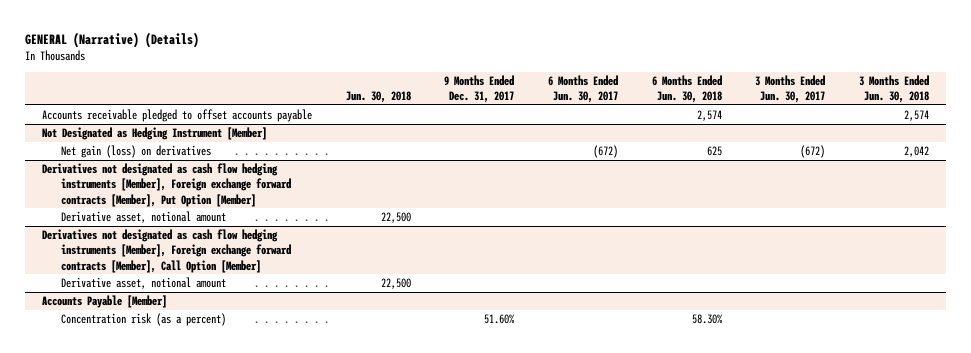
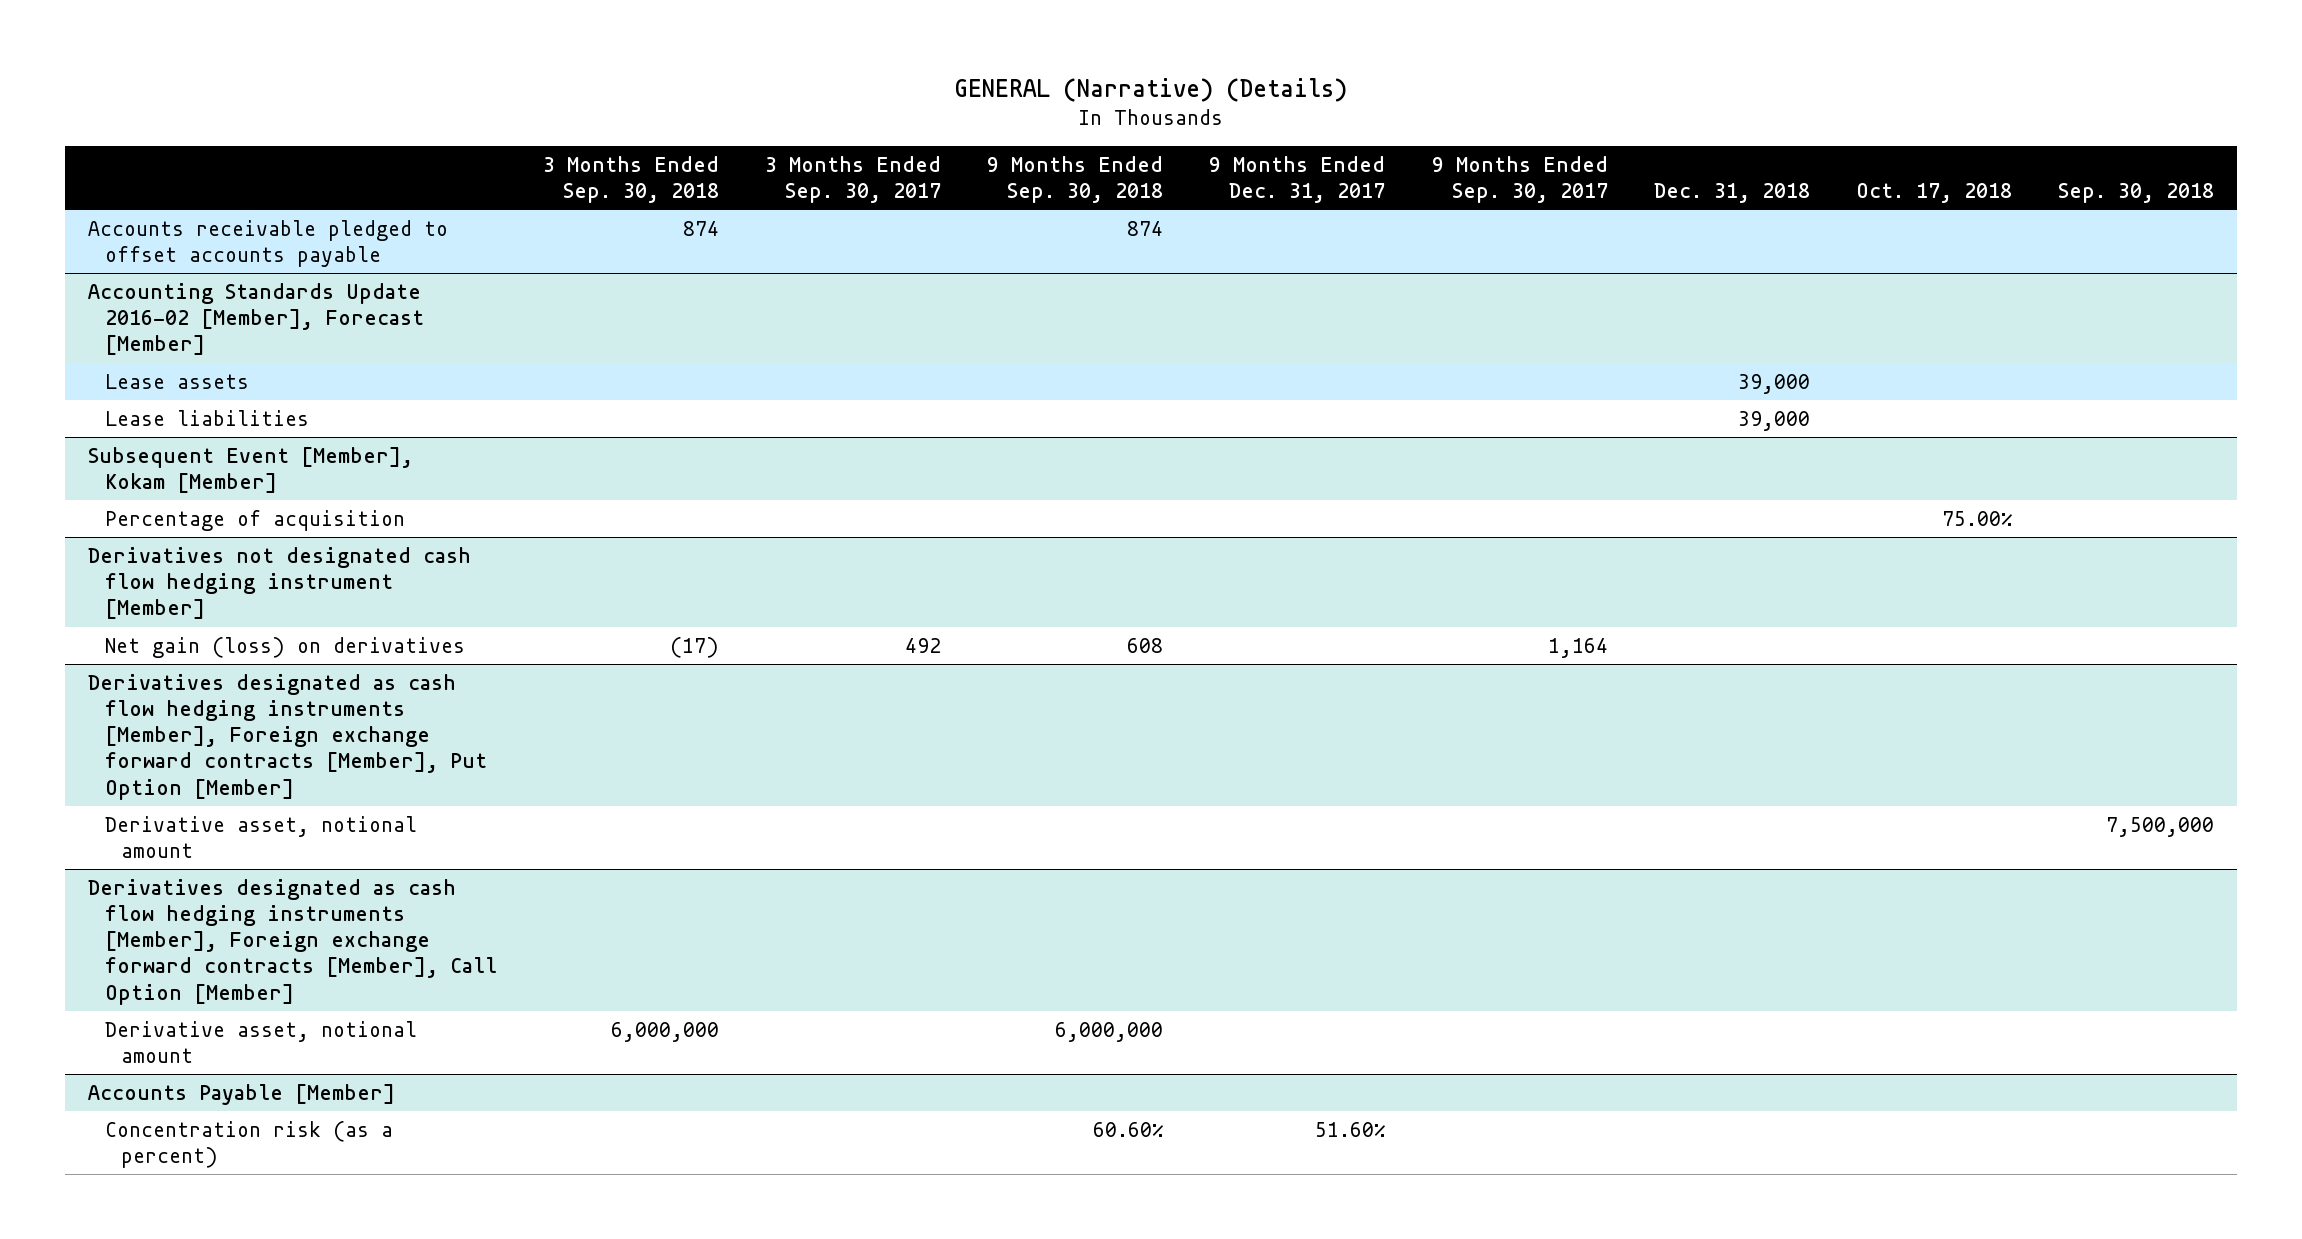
- | Jun. 30, 2018 | 9 Months Ended Dec. 31, 2017 | 6 Months Ended Jun. 30, 2017 | 6 Months Ended Jun. 30, 2018 | 3 Months Ended Jun. 30, 2017 | 3 Months Ended Jun. 30, 2018
+ | 3 Months Ended Sep. 30, 2018 | 3 Months Ended Sep. 30, 2017 | 9 Months Ended Sep. 30, 2018 | 9 Months Ended Dec. 31, 2017 | 9 Months Ended Sep. 30, 2017 | Dec. 31, 2018 | Oct. 17, 2018 | Sep. 30, 2018
- Not Designated as Hedging Instrument [Member]
+ Accounting Standards Update 2016-02 [Member], Forecast [Member]
+ Lease assets | | | | | | 39,000 | |
+ Lease liabilities | | | | | | 39,000 | |
+ Subsequent Event [Member], Kokam [Member]
+ Percentage of acquisition | | | | | | | 75.00% |
+ Derivatives not designated cash flow hedging instrument [Member]
- Derivatives not designated as cash flow hedging instruments [Member], Foreign exchange forward contracts [Member], Put Option [Member]
+ Derivatives designated as cash flow hedging instruments [Member], Foreign exchange forward contracts [Member], Put Option [Member]
- Derivatives not designated as cash flow hedging instruments [Member], Foreign exchange forward contracts [Member], Call Option [Member]
+ Derivatives designated as cash flow hedging instruments [Member], Foreign exchange forward contracts [Member], Call Option [Member]

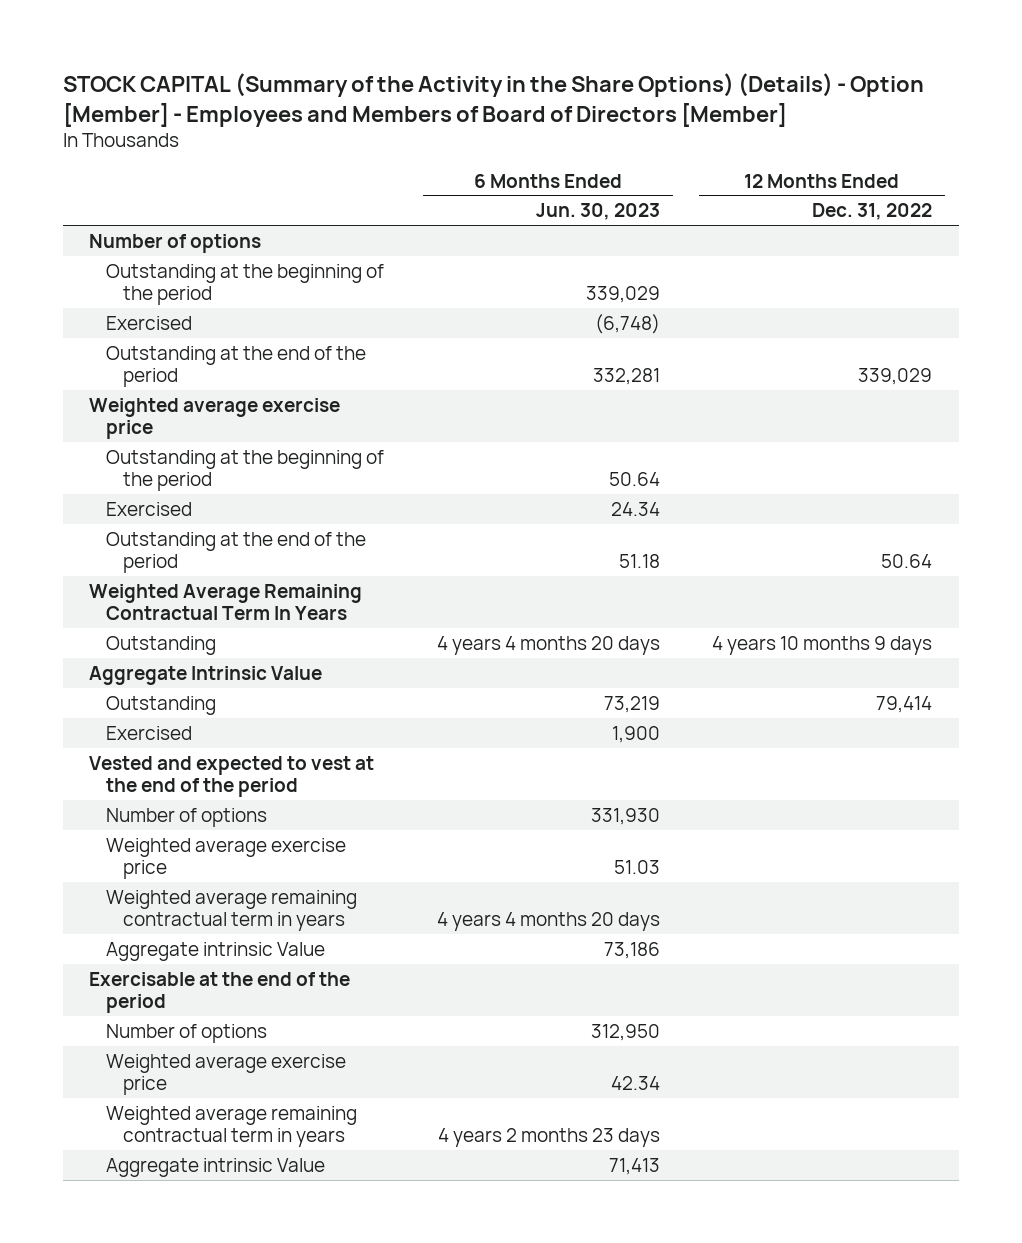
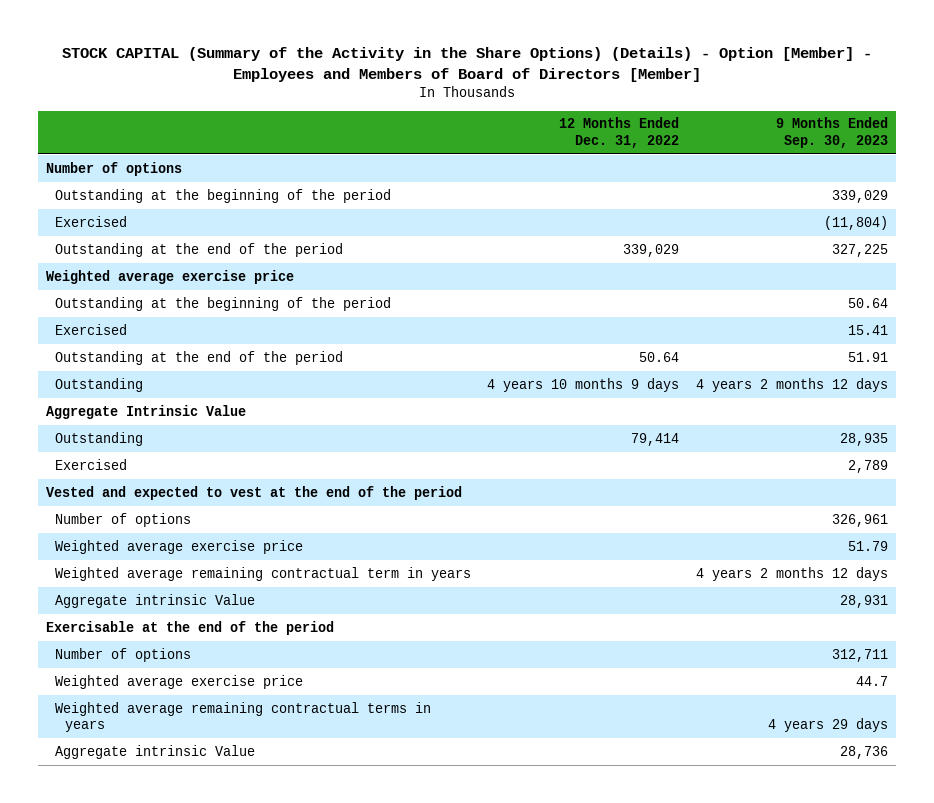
- | 6 Months Ended Jun. 30, 2023 | 12 Months Ended Dec. 31, 2022
+ | 12 Months Ended Dec. 31, 2022 | 9 Months Ended Sep. 30, 2023
- Weighted Average Remaining Contractual Term In Years
- Weighted average remaining contractual term in years | 4 years 2 months 23 days |
+ Weighted average remaining contractual terms in years | | 4 years 29 days

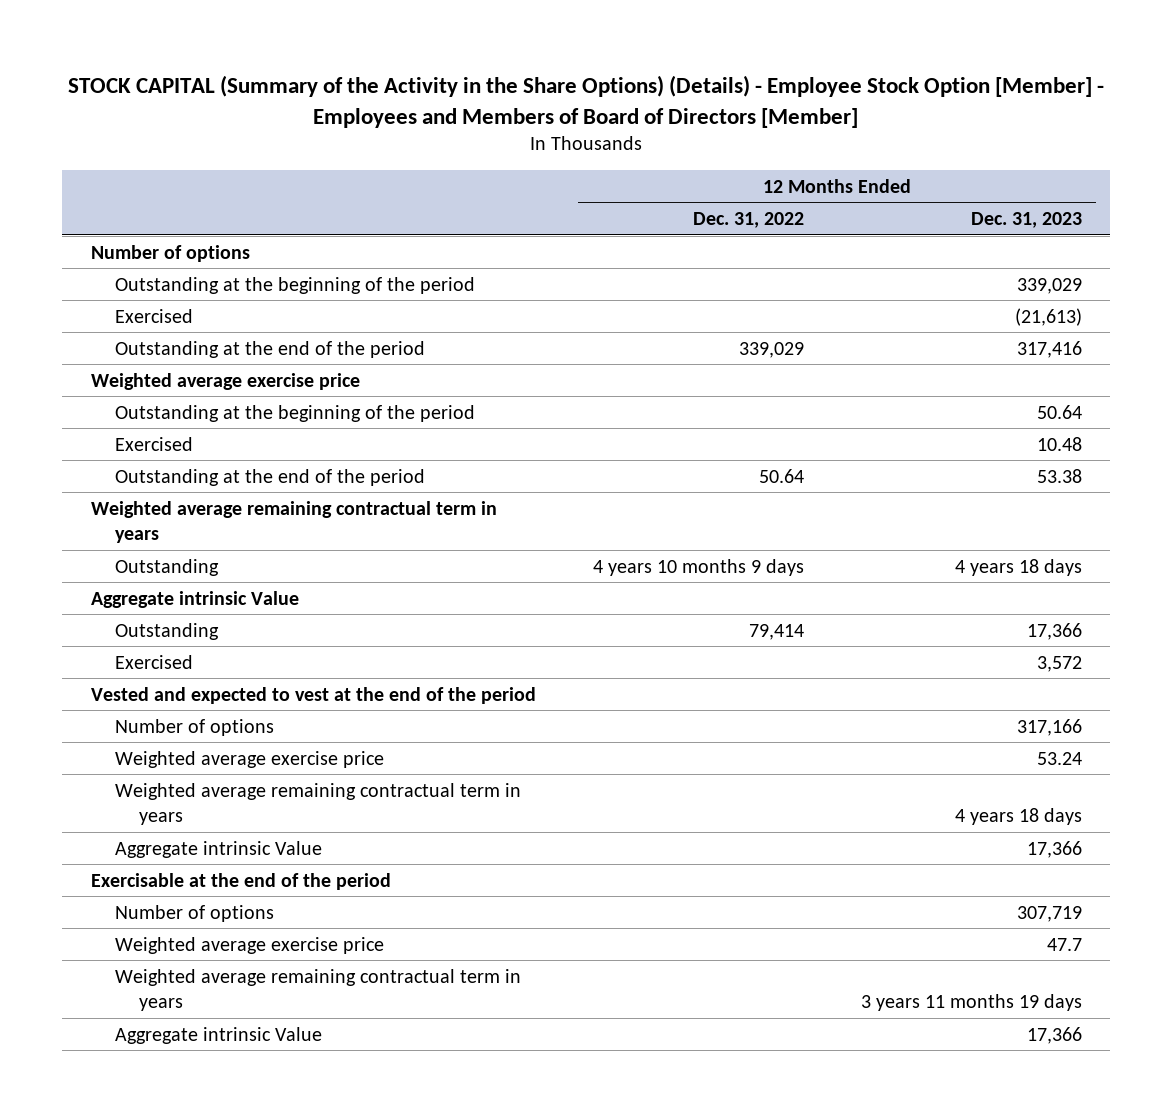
- STOCK CAPITAL (Summary of the Activity in the Share Options) (Details) - Option [Member] - Employees and Members of Board of Directors [Member]
+ STOCK CAPITAL (Summary of the Activity in the Share Options) (Details) - Employee Stock Option [Member] - Employees and Members of Board of Directors [Member]
- | 12 Months Ended Dec. 31, 2022 | 9 Months Ended Sep. 30, 2023
+ | 12 Months Ended Dec. 31, 2022 | 12 Months Ended Dec. 31, 2023
+ Weighted average remaining contractual term in years
- Aggregate Intrinsic Value
+ Aggregate intrinsic Value
- Weighted average remaining contractual terms in years | | 4 years 29 days
+ Weighted average remaining contractual term in years | | 3 years 11 months 19 days

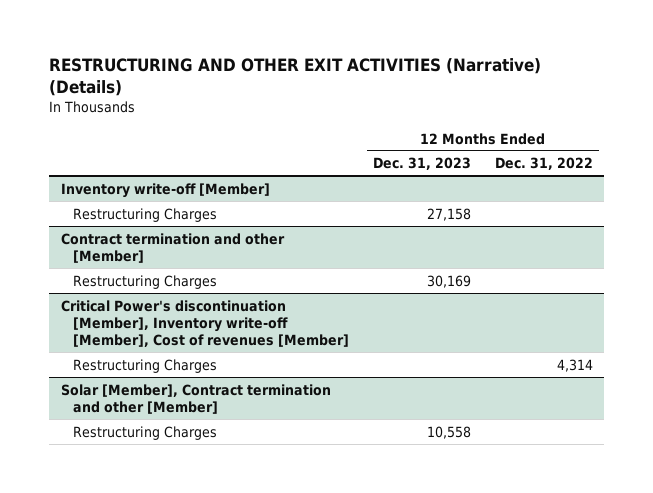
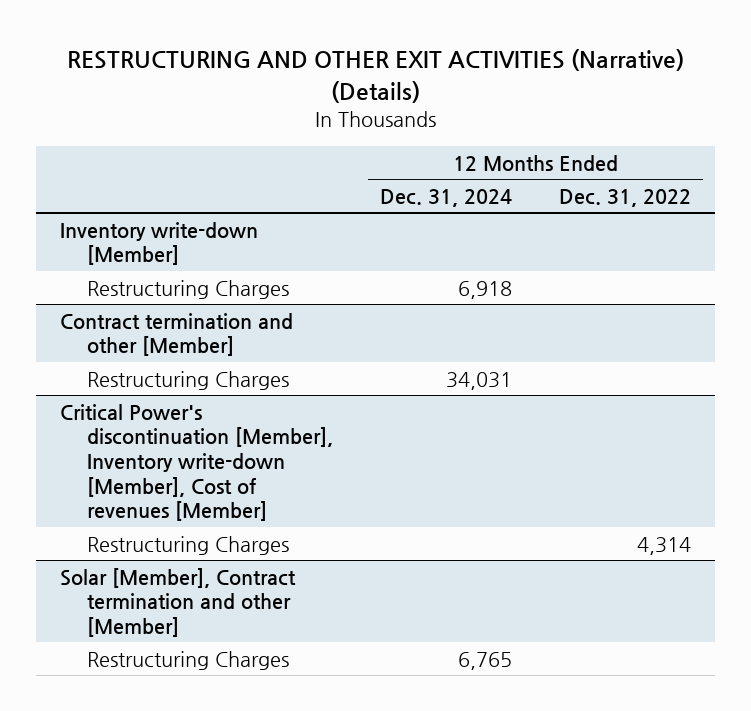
- | 12 Months Ended Dec. 31, 2023 | 12 Months Ended Dec. 31, 2022
+ | 12 Months Ended Dec. 31, 2024 | 12 Months Ended Dec. 31, 2022
- Inventory write-off [Member]
+ Inventory write-down [Member]
- Critical Power's discontinuation [Member], Inventory write-off [Member], Cost of revenues [Member]
+ Critical Power's discontinuation [Member], Inventory write-down [Member], Cost of revenues [Member]

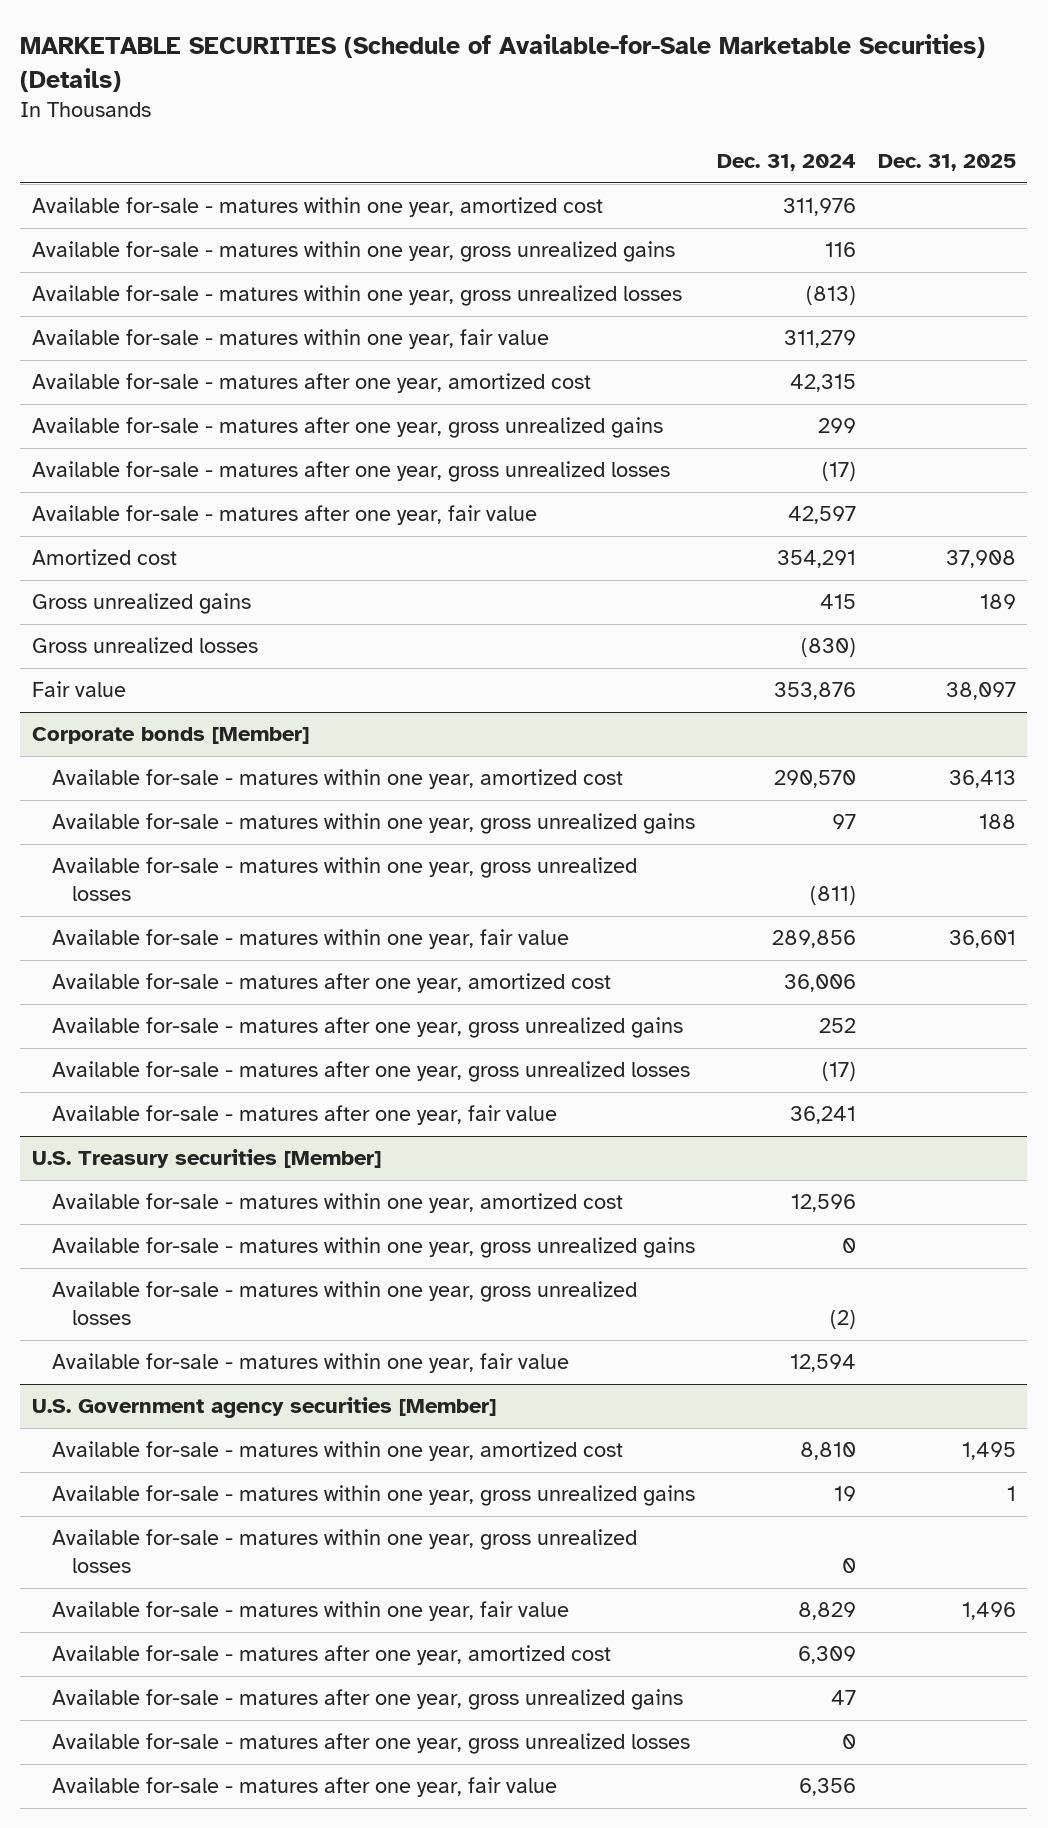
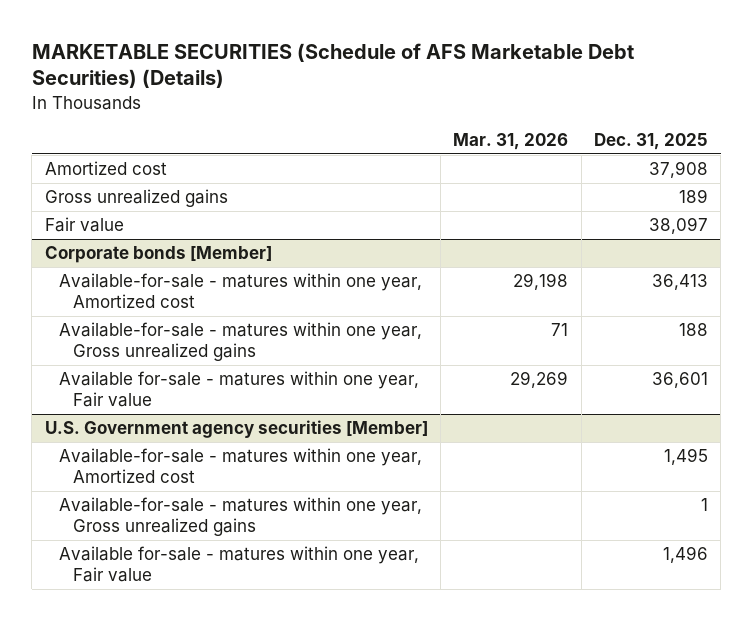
- MARKETABLE SECURITIES (Schedule of Available-for-Sale Marketable Securities) (Details)
+ MARKETABLE SECURITIES (Schedule of AFS Marketable Debt Securities) (Details)
- | Dec. 31, 2024 | Dec. 31, 2025
+ | Mar. 31, 2026 | Dec. 31, 2025
- Available for-sale - matures within one year, amortized cost | 311,976 |
- Available for-sale - matures within one year, gross unrealized gains | 116 |
- Available for-sale - matures within one year, gross unrealized losses | (813) |
- Available for-sale - matures within one year, fair value | 311,279 |
- Available for-sale - matures after one year, amortized cost | 42,315 |
- Available for-sale - matures after one year, gross unrealized gains | 299 |
- Available for-sale - matures after one year, gross unrealized losses | (17) |
- Available for-sale - matures after one year, fair value | 42,597 |
- Gross unrealized losses | (830) |
@ Corporate bonds [Member]
- Available for-sale - matures within one year, amortized cost | 290,570 | 36,413
- Available for-sale - matures within one year, gross unrealized gains | 97 | 188
- Available for-sale - matures within one year, gross unrealized losses | (811) |
- Available for-sale - matures within one year, fair value | 289,856 | 36,601
- Available for-sale - matures after one year, amortized cost | 36,006 |
- Available for-sale - matures after one year, gross unrealized gains | 252 |
- Available for-sale - matures after one year, gross unrealized losses | (17) |
- Available for-sale - matures after one year, fair value | 36,241 |
- U.S. Treasury securities [Member]
- Available for-sale - matures within one year, amortized cost | 12,596 |
- Available for-sale - matures within one year, gross unrealized gains | 0 |
- Available for-sale - matures within one year, gross unrealized losses | (2) |
- Available for-sale - matures within one year, fair value | 12,594 |
@ Corporate bonds [Member]
+ Available-for-sale - matures within one year, Amortized cost | 29,198 | 36,413
+ Available-for-sale - matures within one year, Gross unrealized gains | 71 | 188
+ Available for-sale - matures within one year, Fair value | 29,269 | 36,601
@ U.S. Government agency securities [Member]
- Available for-sale - matures within one year, amortized cost | 8,810 | 1,495
- Available for-sale - matures within one year, gross unrealized gains | 19 | 1
- Available for-sale - matures within one year, gross unrealized losses | 0 |
- Available for-sale - matures within one year, fair value | 8,829 | 1,496
- Available for-sale - matures after one year, amortized cost | 6,309 |
- Available for-sale - matures after one year, gross unrealized gains | 47 |
- Available for-sale - matures after one year, gross unrealized losses | 0 |
- Available for-sale - matures after one year, fair value | 6,356 |
+ Available-for-sale - matures within one year, Amortized cost | | 1,495
+ Available-for-sale - matures within one year, Gross unrealized gains | | 1
+ Available for-sale - matures within one year, Fair value | | 1,496

